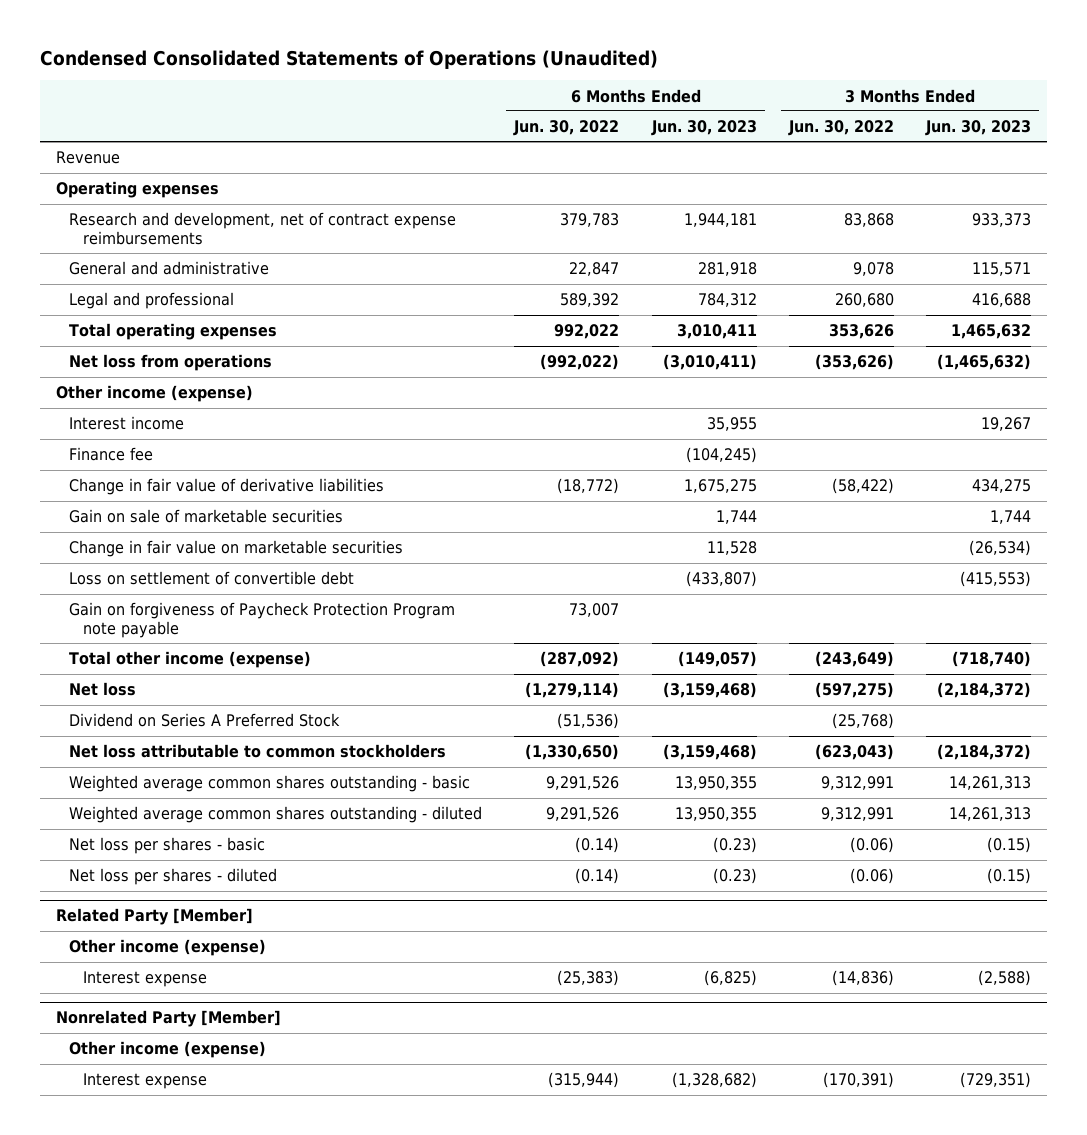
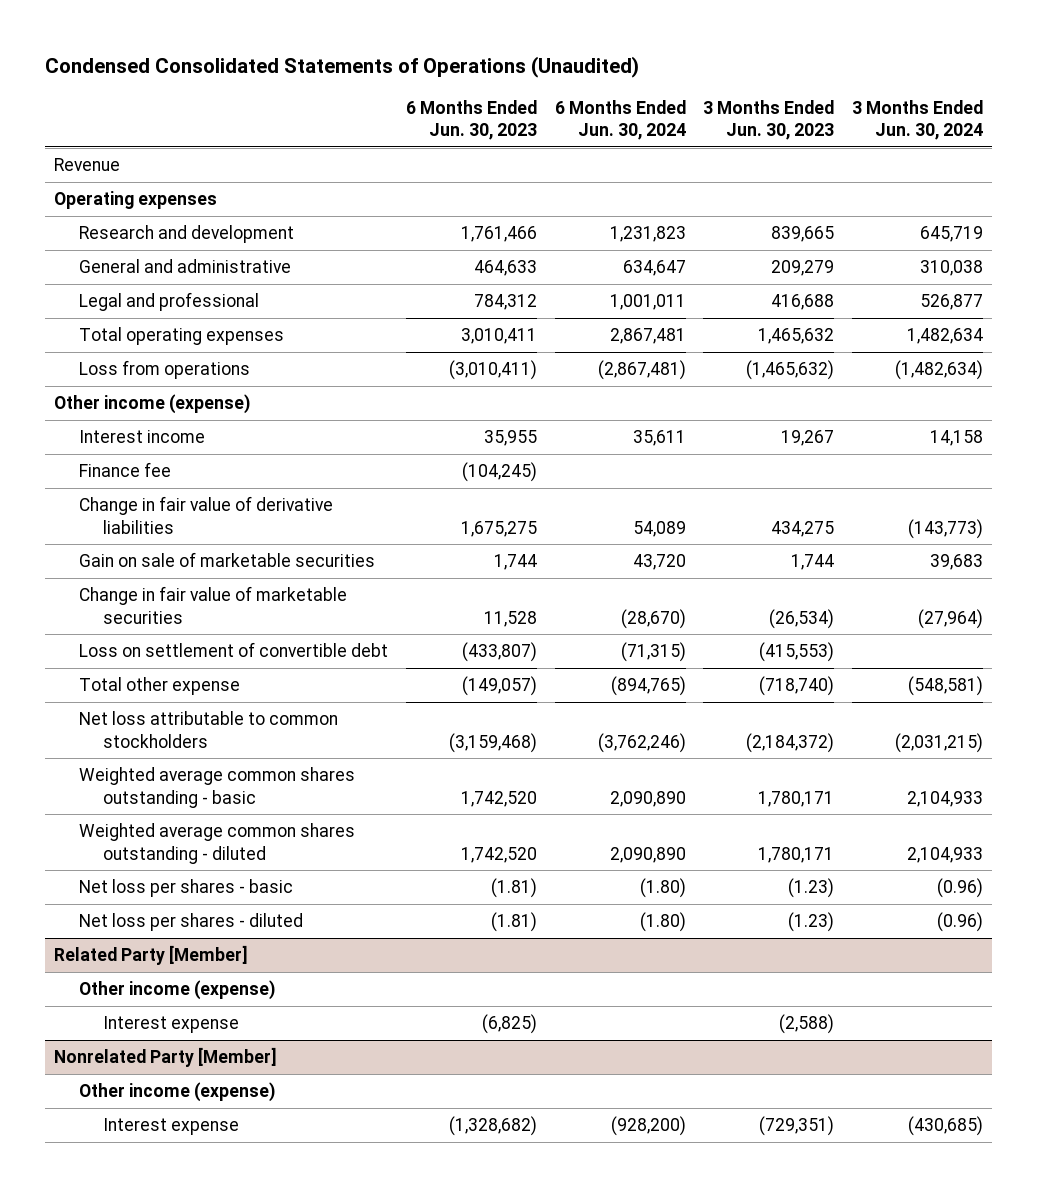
- | 6 Months Ended Jun. 30, 2022 | 6 Months Ended Jun. 30, 2023 | 3 Months Ended Jun. 30, 2022 | 3 Months Ended Jun. 30, 2023
+ | 6 Months Ended Jun. 30, 2023 | 6 Months Ended Jun. 30, 2024 | 3 Months Ended Jun. 30, 2023 | 3 Months Ended Jun. 30, 2024
- Research and development, net of contract expense reimbursements | 379,783 | 1,944,181 | 83,868 | 933,373
- General and administrative | 22,847 | 281,918 | 9,078 | 115,571
+ Research and development | 1,761,466 | 1,231,823 | 839,665 | 645,719
+ General and administrative | 464,633 | 634,647 | 209,279 | 310,038
- Net loss from operations | (992,022) | (3,010,411) | (353,626) | (1,465,632)
+ Loss from operations | (3,010,411) | (2,867,481) | (1,465,632) | (1,482,634)
- Change in fair value on marketable securities | | 11,528 | | (26,534)
+ Change in fair value of marketable securities | 11,528 | (28,670) | (26,534) | (27,964)
- Gain on forgiveness of Paycheck Protection Program note payable | 73,007 | | |
- Total other income (expense) | (287,092) | (149,057) | (243,649) | (718,740)
- Net loss | (1,279,114) | (3,159,468) | (597,275) | (2,184,372)
- Dividend on Series A Preferred Stock | (51,536) | | (25,768) |
+ Total other expense | (149,057) | (894,765) | (718,740) | (548,581)
- Weighted average common shares outstanding - basic | 9,291,526 | 13,950,355 | 9,312,991 | 14,261,313
- Weighted average common shares outstanding - diluted | 9,291,526 | 13,950,355 | 9,312,991 | 14,261,313
- Net loss per shares - basic | (0.14) | (0.23) | (0.06) | (0.15)
- Net loss per shares - diluted | (0.14) | (0.23) | (0.06) | (0.15)
+ Weighted average common shares outstanding - basic | 1,742,520 | 2,090,890 | 1,780,171 | 2,104,933
+ Weighted average common shares outstanding - diluted | 1,742,520 | 2,090,890 | 1,780,171 | 2,104,933
+ Net loss per shares - basic | (1.81) | (1.80) | (1.23) | (0.96)
+ Net loss per shares - diluted | (1.81) | (1.80) | (1.23) | (0.96)

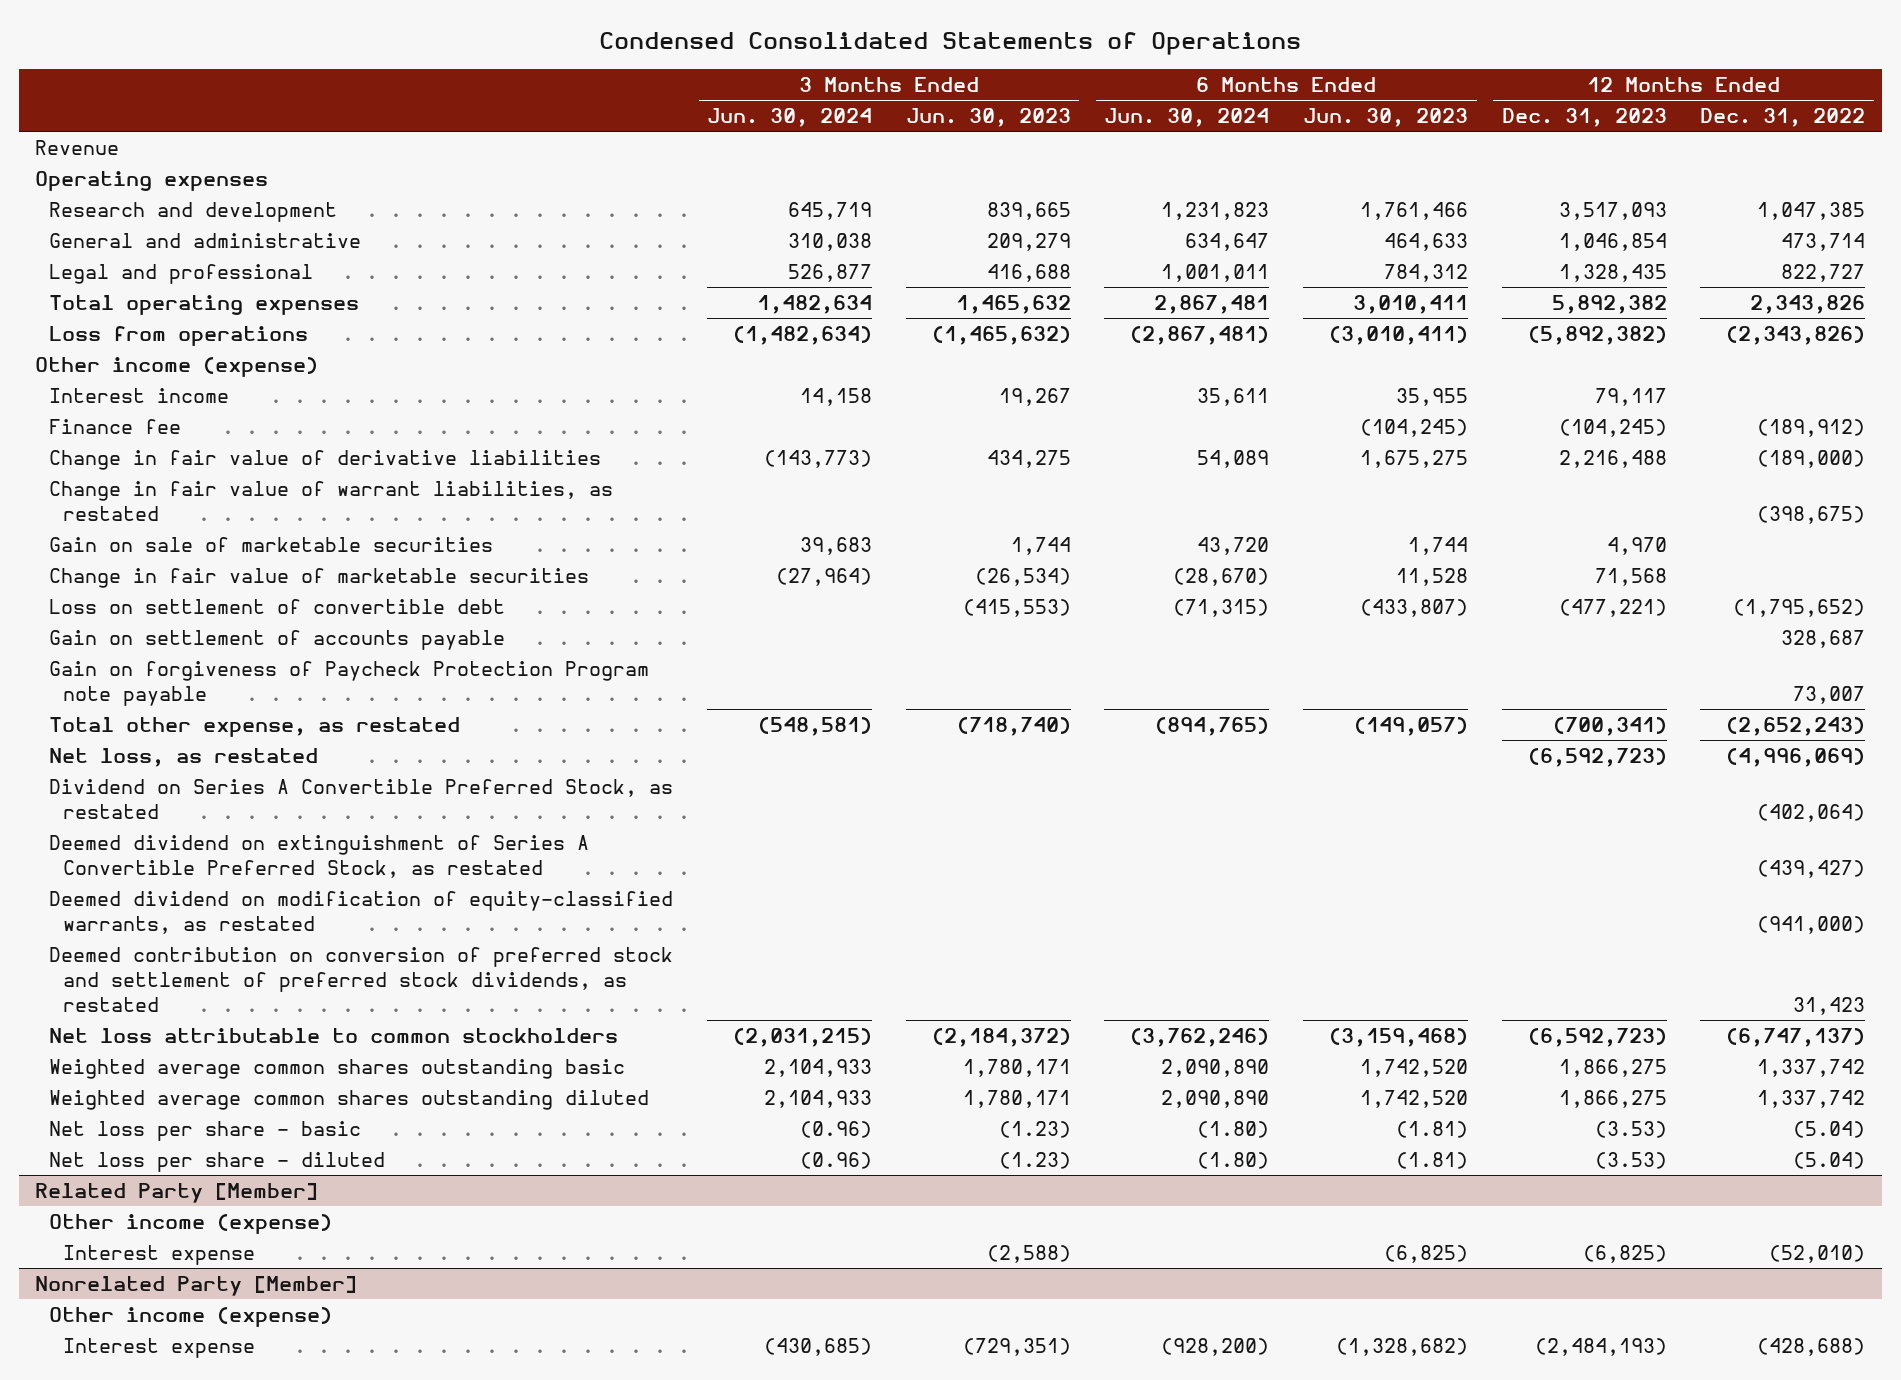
- Condensed Consolidated Statements of Operations (Unaudited)
+ Condensed Consolidated Statements of Operations
- | 6 Months Ended Jun. 30, 2023 | 6 Months Ended Jun. 30, 2024 | 3 Months Ended Jun. 30, 2023 | 3 Months Ended Jun. 30, 2024
+ | 3 Months Ended Jun. 30, 2024 | 3 Months Ended Jun. 30, 2023 | 6 Months Ended Jun. 30, 2024 | 6 Months Ended Jun. 30, 2023 | 12 Months Ended Dec. 31, 2023 | 12 Months Ended Dec. 31, 2022
+ Change in fair value of warrant liabilities, as restated | | | | | | (398,675)
- Total other expense | (149,057) | (894,765) | (718,740) | (548,581)
+ Gain on settlement of accounts payable | | | | | | 328,687
+ Gain on forgiveness of Paycheck Protection Program note payable | | | | | | 73,007
+ Total other expense, as restated | (548,581) | (718,740) | (894,765) | (149,057) | (700,341) | (2,652,243)
+ Net loss, as restated | | | | | (6,592,723) | (4,996,069)
+ Dividend on Series A Convertible Preferred Stock, as restated | | | | | | (402,064)
+ Deemed dividend on extinguishment of Series A Convertible Preferred Stock, as restated | | | | | | (439,427)
+ Deemed dividend on modification of equity-classified warrants, as restated | | | | | | (941,000)
+ Deemed contribution on conversion of preferred stock and settlement of preferred stock dividends, as restated | | | | | | 31,423
- Weighted average common shares outstanding - basic | 1,742,520 | 2,090,890 | 1,780,171 | 2,104,933
- Weighted average common shares outstanding - diluted | 1,742,520 | 2,090,890 | 1,780,171 | 2,104,933
- Net loss per shares - basic | (1.81) | (1.80) | (1.23) | (0.96)
- Net loss per shares - diluted | (1.81) | (1.80) | (1.23) | (0.96)
+ Weighted average common shares outstanding basic | 2,104,933 | 1,780,171 | 2,090,890 | 1,742,520 | 1,866,275 | 1,337,742
+ Weighted average common shares outstanding diluted | 2,104,933 | 1,780,171 | 2,090,890 | 1,742,520 | 1,866,275 | 1,337,742
+ Net loss per share - basic | (0.96) | (1.23) | (1.80) | (1.81) | (3.53) | (5.04)
+ Net loss per share - diluted | (0.96) | (1.23) | (1.80) | (1.81) | (3.53) | (5.04)

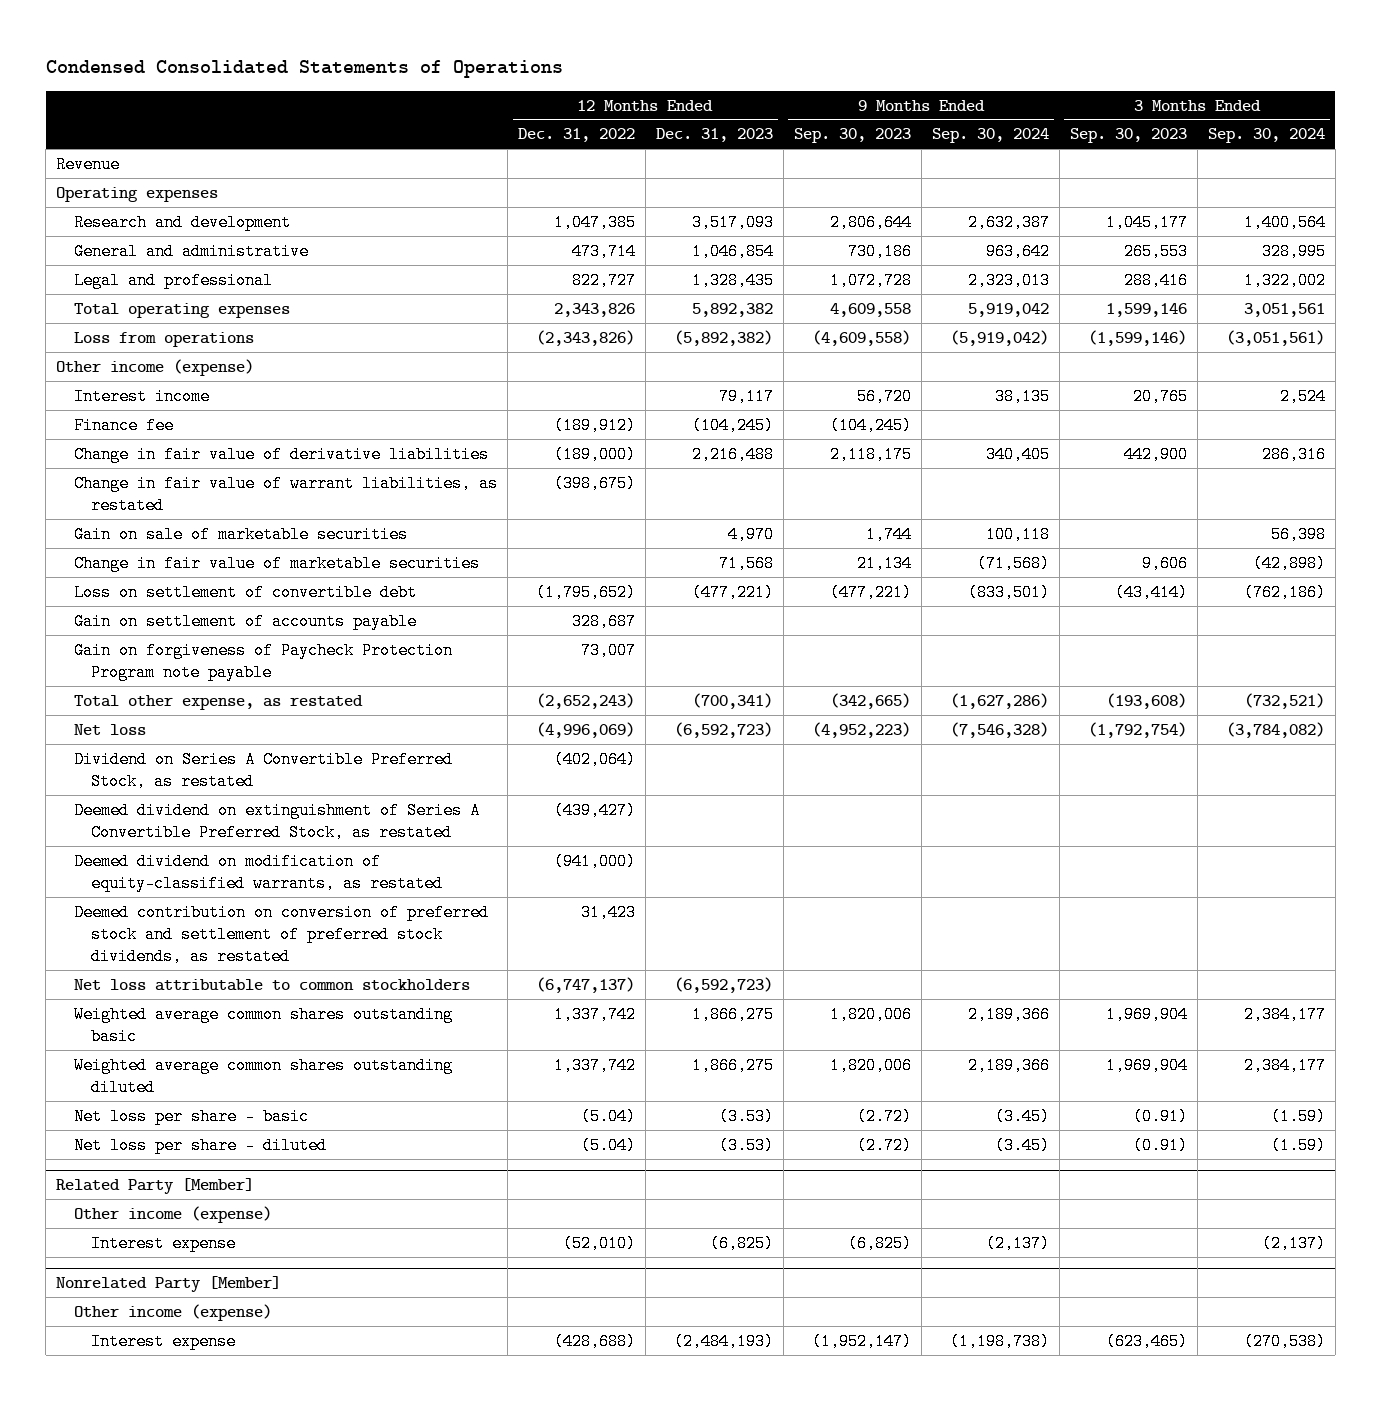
- | 3 Months Ended Jun. 30, 2024 | 3 Months Ended Jun. 30, 2023 | 6 Months Ended Jun. 30, 2024 | 6 Months Ended Jun. 30, 2023 | 12 Months Ended Dec. 31, 2023 | 12 Months Ended Dec. 31, 2022
+ | 12 Months Ended Dec. 31, 2022 | 12 Months Ended Dec. 31, 2023 | 9 Months Ended Sep. 30, 2023 | 9 Months Ended Sep. 30, 2024 | 3 Months Ended Sep. 30, 2023 | 3 Months Ended Sep. 30, 2024
- Net loss, as restated | | | | | (6,592,723) | (4,996,069)
+ Net loss | (4,996,069) | (6,592,723) | (4,952,223) | (7,546,328) | (1,792,754) | (3,784,082)

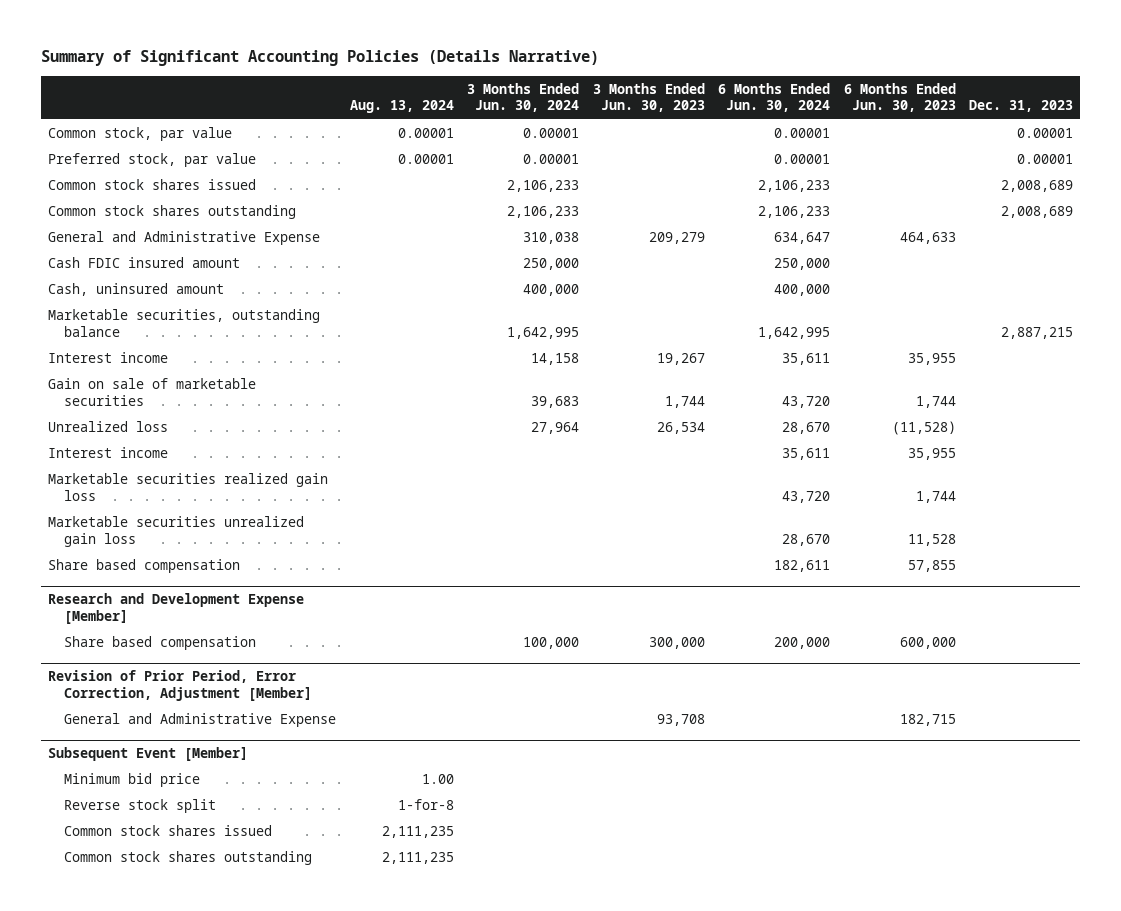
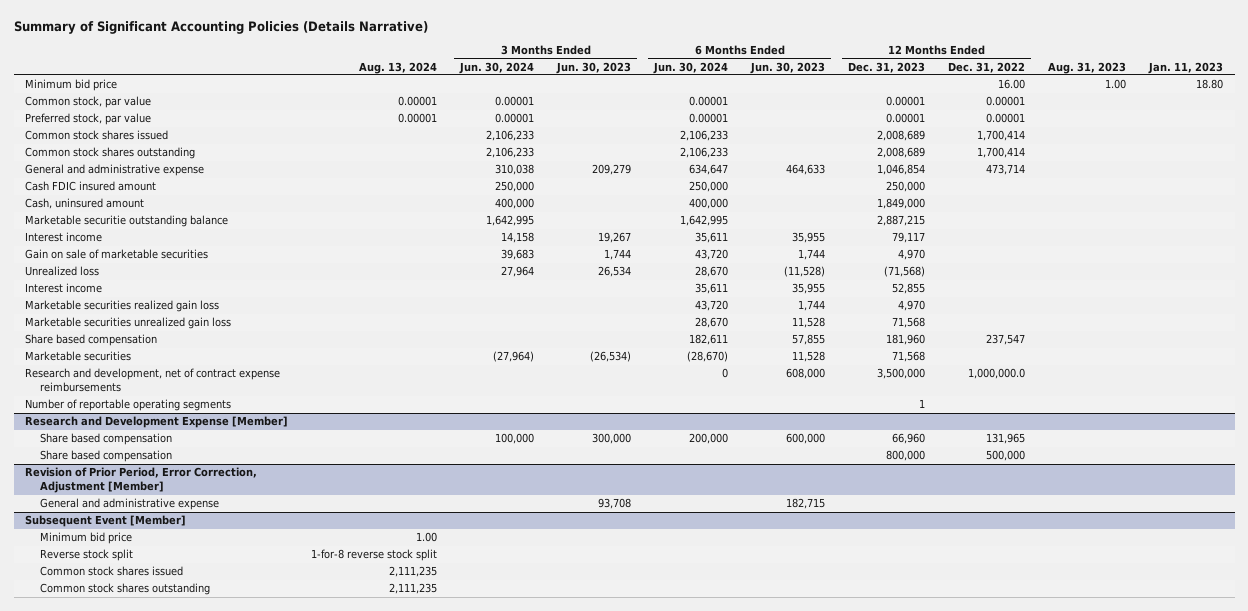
- | Aug. 13, 2024 | 3 Months Ended Jun. 30, 2024 | 3 Months Ended Jun. 30, 2023 | 6 Months Ended Jun. 30, 2024 | 6 Months Ended Jun. 30, 2023 | Dec. 31, 2023
+ | Aug. 13, 2024 | 3 Months Ended Jun. 30, 2024 | 3 Months Ended Jun. 30, 2023 | 6 Months Ended Jun. 30, 2024 | 6 Months Ended Jun. 30, 2023 | 12 Months Ended Dec. 31, 2023 | 12 Months Ended Dec. 31, 2022 | Aug. 31, 2023 | Jan. 11, 2023
+ Minimum bid price | | | | | | | 16.00 | 1.00 | 18.80
- General and Administrative Expense | | 310,038 | 209,279 | 634,647 | 464,633 |
+ General and administrative expense | | 310,038 | 209,279 | 634,647 | 464,633 | 1,046,854 | 473,714 | |
- Marketable securities, outstanding balance | | 1,642,995 | | 1,642,995 | | 2,887,215
+ Marketable securitie outstanding balance | | 1,642,995 | | 1,642,995 | | 2,887,215 | | |
+ Marketable securities | | (27,964) | (26,534) | (28,670) | 11,528 | 71,568 | | |
+ Research and development, net of contract expense reimbursements | | | | 0 | 608,000 | 3,500,000 | 1,000,000.0 | |
+ Number of reportable operating segments | | | | | | 1 | | |
@ Research and Development Expense [Member]
+ Share based compensation | | | | | | 800,000 | 500,000 | |
@ Revision of Prior Period, Error Correction, Adjustment [Member]
- General and Administrative Expense | | | 93,708 | | 182,715 |
+ General and administrative expense | | | 93,708 | | 182,715 | | | |
@ Subsequent Event [Member]
- Reverse stock split | 1-for-8 | | | | |
+ Reverse stock split | 1-for-8 reverse stock split | | | | | | | |

